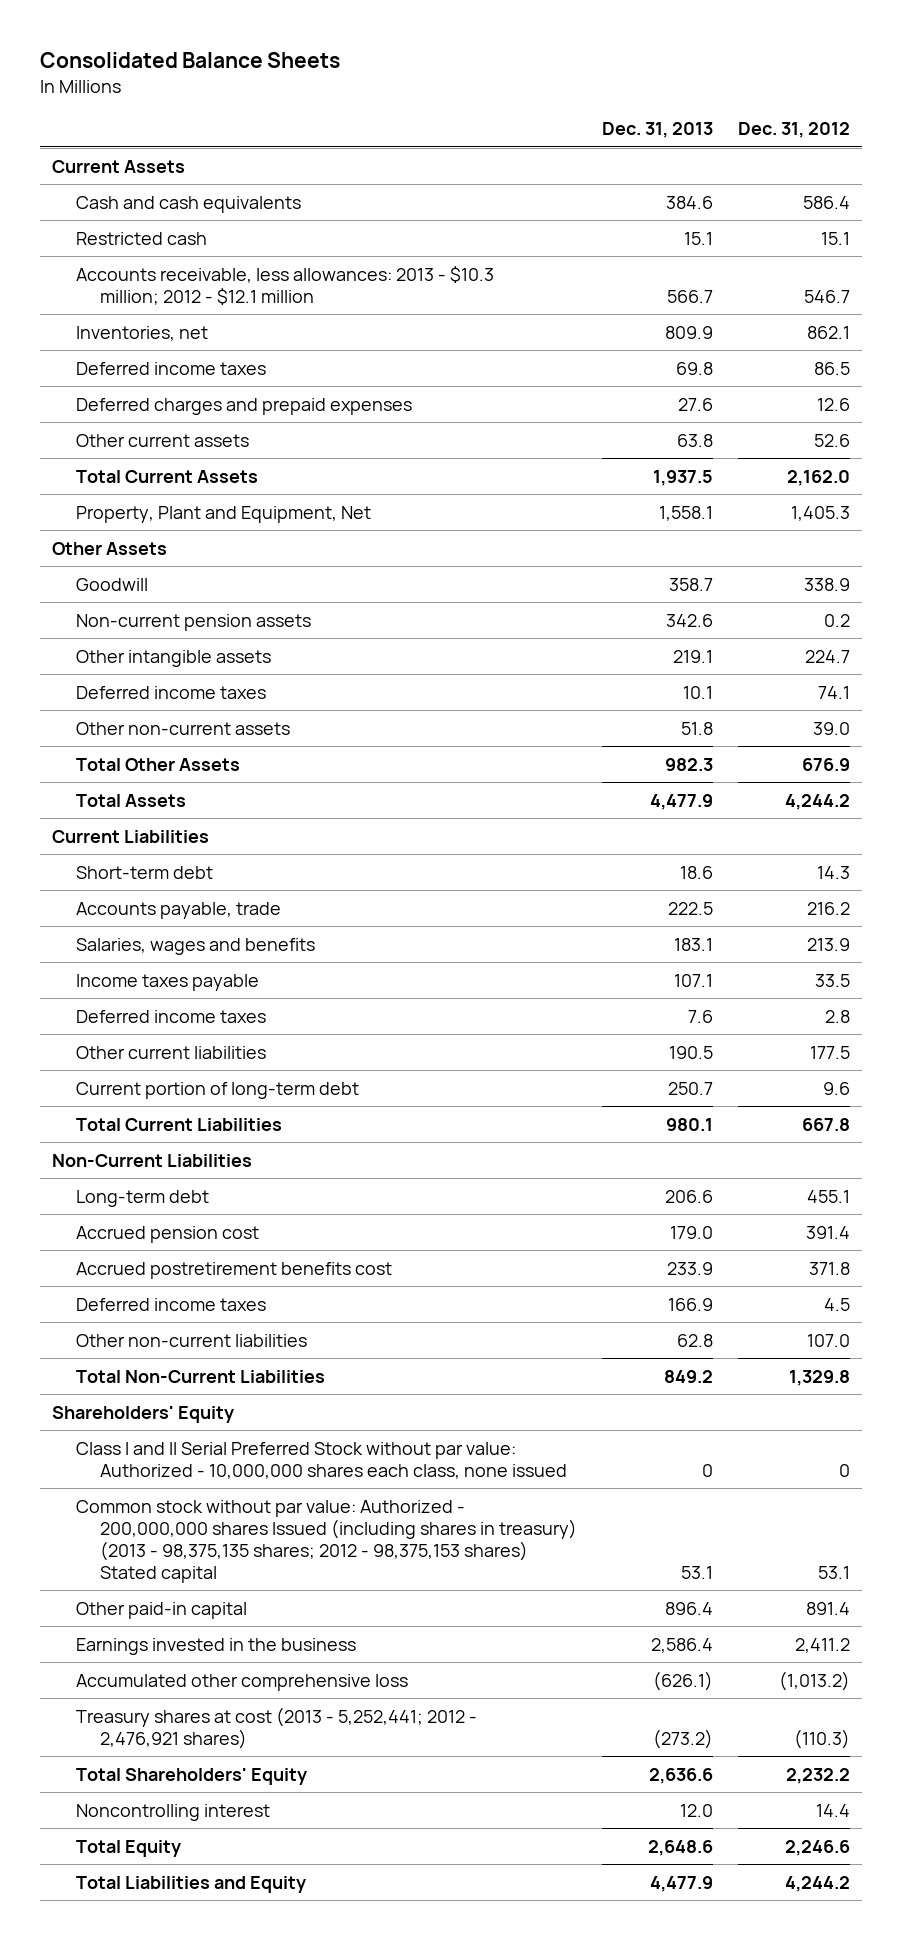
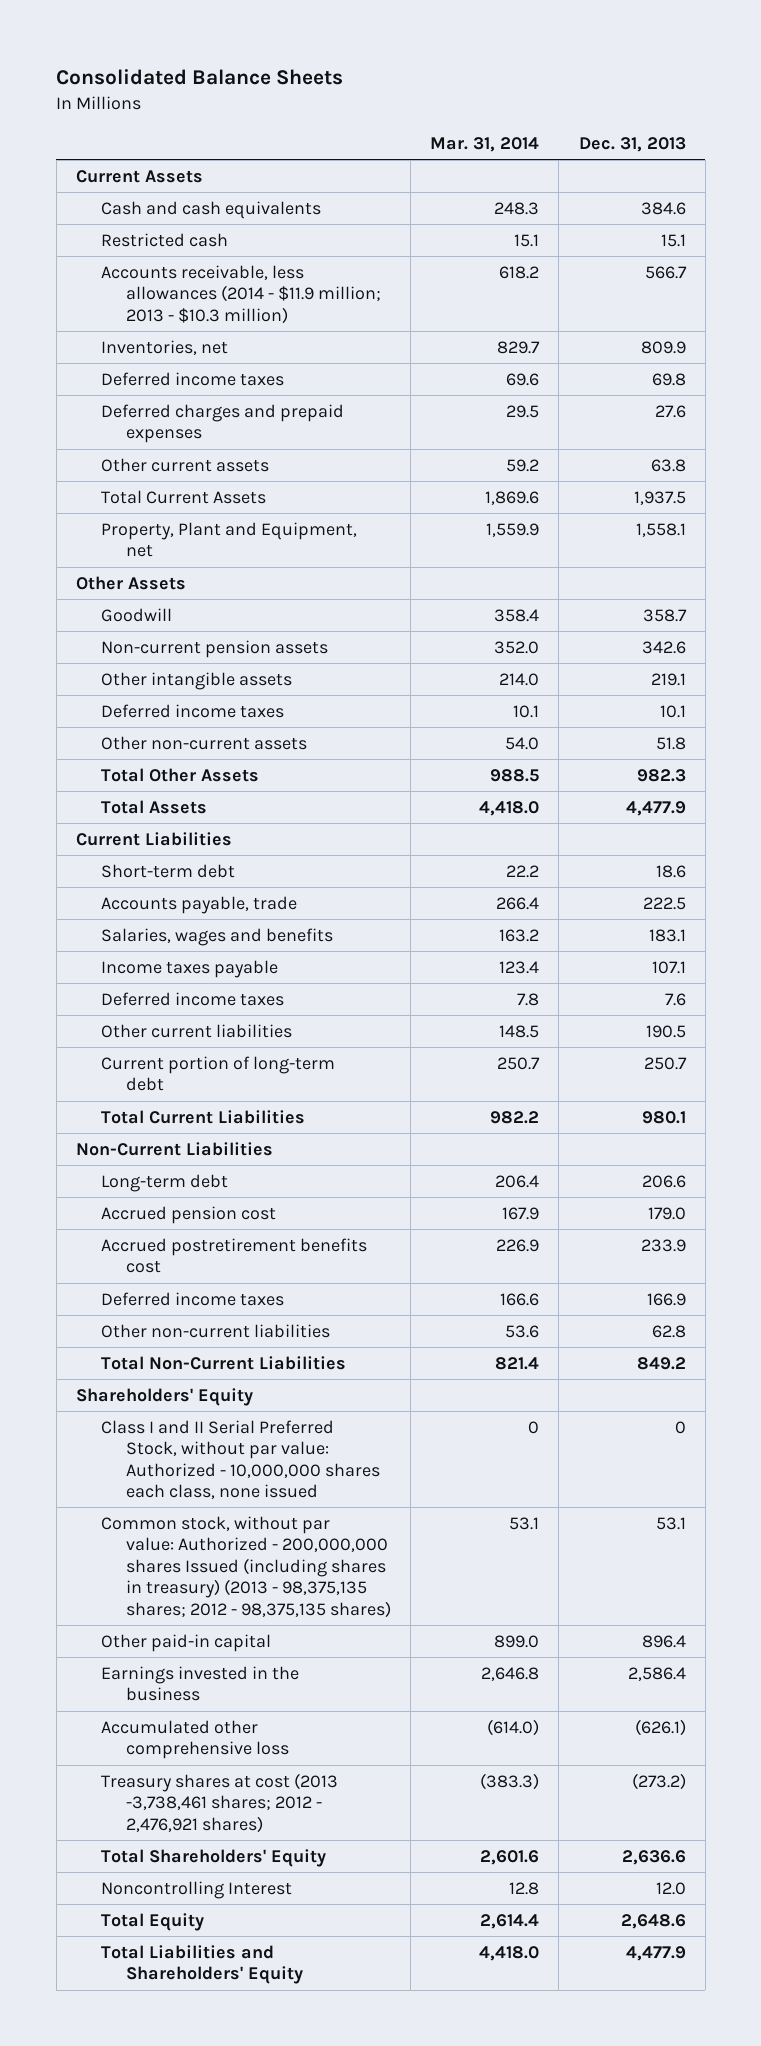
- | Dec. 31, 2013 | Dec. 31, 2012
+ | Mar. 31, 2014 | Dec. 31, 2013
- Accounts receivable, less allowances: 2013 - $10.3 million; 2012 - $12.1 million | 566.7 | 546.7
+ Accounts receivable, less allowances (2014 - $11.9 million; 2013 - $10.3 million) | 618.2 | 566.7
- Property, Plant and Equipment, Net | 1,558.1 | 1,405.3
+ Property, Plant and Equipment, net | 1,559.9 | 1,558.1
- Class I and II Serial Preferred Stock without par value: Authorized - 10,000,000 shares each class, none issued | 0 | 0
- Common stock without par value: Authorized - 200,000,000 shares Issued (including shares in treasury) (2013 - 98,375,135 shares; 2012 - 98,375,153 shares) Stated capital | 53.1 | 53.1
+ Class I and II Serial Preferred Stock, without par value: Authorized - 10,000,000 shares each class, none issued | 0 | 0
+ Common stock, without par value: Authorized - 200,000,000 shares Issued (including shares in treasury) (2013 - 98,375,135 shares; 2012 - 98,375,135 shares) | 53.1 | 53.1
- Treasury shares at cost (2013 - 5,252,441; 2012 - 2,476,921 shares) | (273.2) | (110.3)
+ Treasury shares at cost (2013 -3,738,461 shares; 2012 - 2,476,921 shares) | (383.3) | (273.2)
- Noncontrolling interest | 12.0 | 14.4
+ Noncontrolling Interest | 12.8 | 12.0
- Total Liabilities and Equity | 4,477.9 | 4,244.2
+ Total Liabilities and Shareholders' Equity | 4,418.0 | 4,477.9

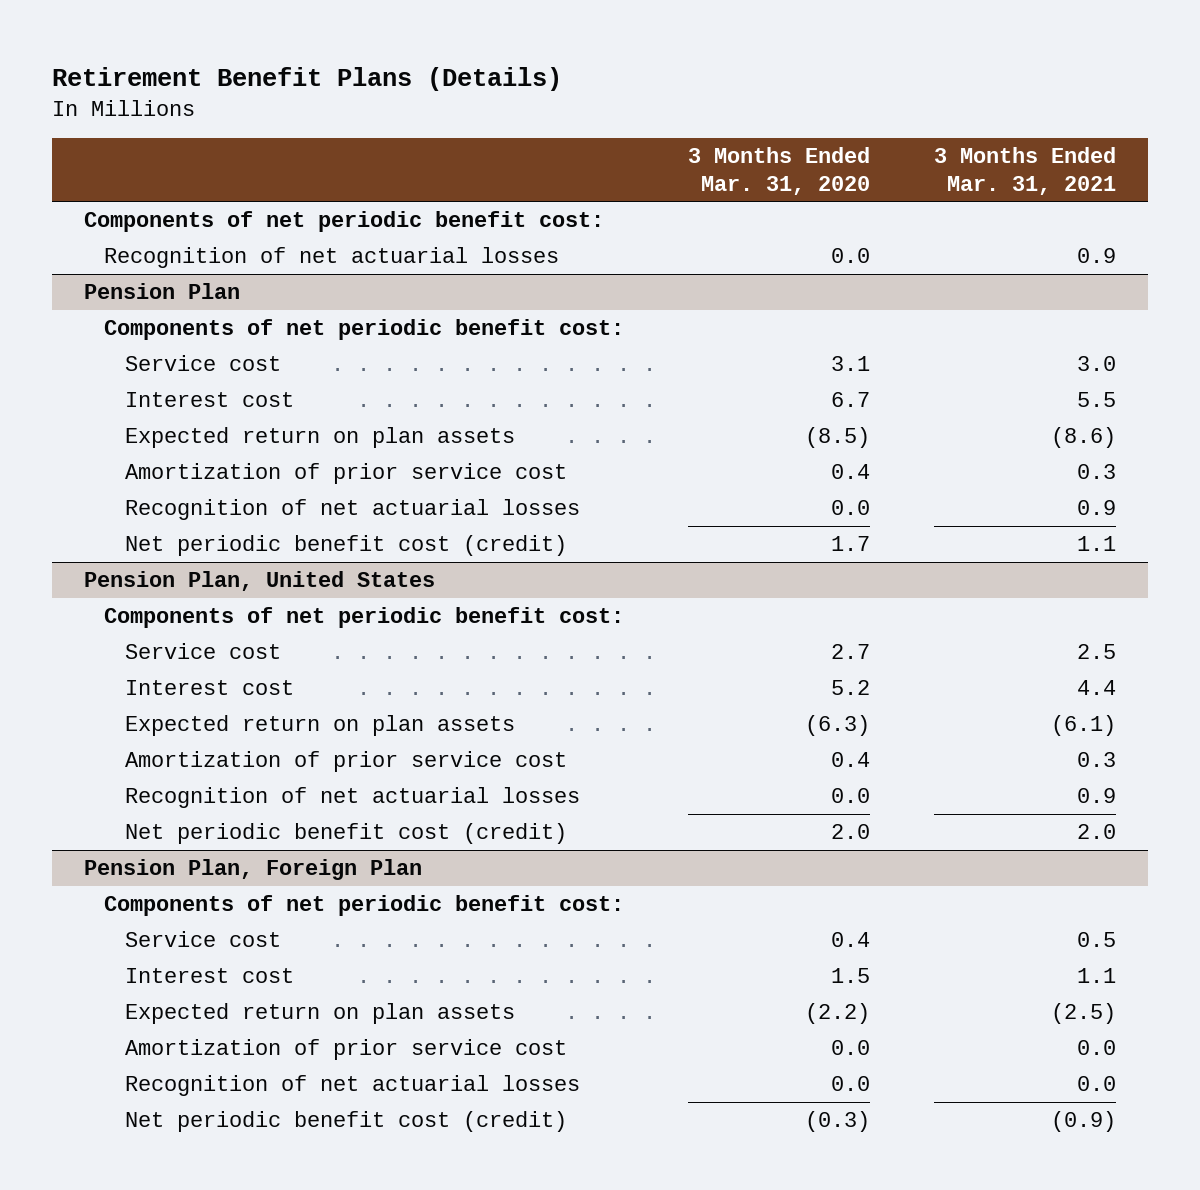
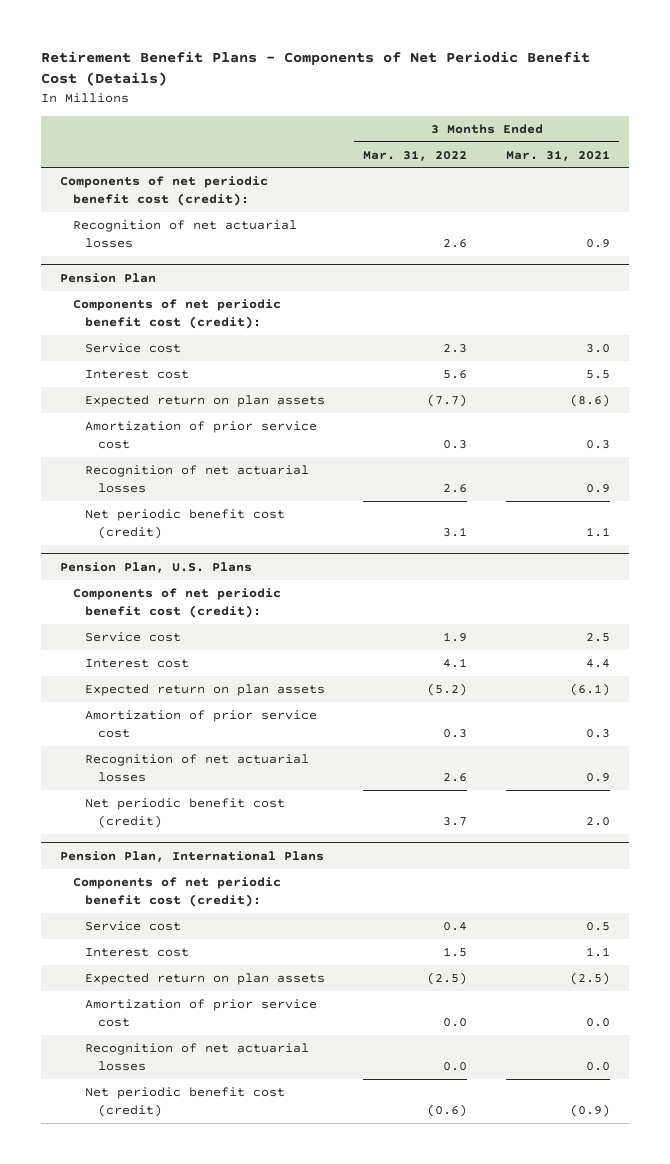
- Retirement Benefit Plans (Details)
+ Retirement Benefit Plans - Components of Net Periodic Benefit Cost (Details)
- | 3 Months Ended Mar. 31, 2020 | 3 Months Ended Mar. 31, 2021
+ | 3 Months Ended Mar. 31, 2022 | 3 Months Ended Mar. 31, 2021
- Components of net periodic benefit cost:
+ Components of net periodic benefit cost (credit):
@ Pension Plan
- Components of net periodic benefit cost:
+ Components of net periodic benefit cost (credit):
- Pension Plan, United States
- Components of net periodic benefit cost:
+ Pension Plan, U.S. Plans
+ Components of net periodic benefit cost (credit):
- Pension Plan, Foreign Plan
- Components of net periodic benefit cost:
+ Pension Plan, International Plans
+ Components of net periodic benefit cost (credit):

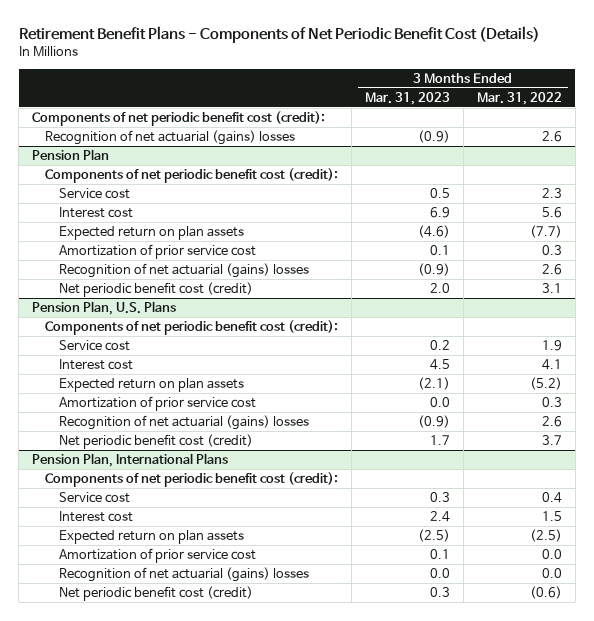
- | 3 Months Ended Mar. 31, 2022 | 3 Months Ended Mar. 31, 2021
+ | 3 Months Ended Mar. 31, 2023 | 3 Months Ended Mar. 31, 2022
- Recognition of net actuarial losses | 2.6 | 0.9
+ Recognition of net actuarial (gains) losses | (0.9) | 2.6
@ Pension Plan
- Recognition of net actuarial losses | 2.6 | 0.9
+ Recognition of net actuarial (gains) losses | (0.9) | 2.6
@ Pension Plan, U.S. Plans
- Recognition of net actuarial losses | 2.6 | 0.9
+ Recognition of net actuarial (gains) losses | (0.9) | 2.6
@ Pension Plan, International Plans
- Recognition of net actuarial losses | 0.0 | 0.0
+ Recognition of net actuarial (gains) losses | 0.0 | 0.0

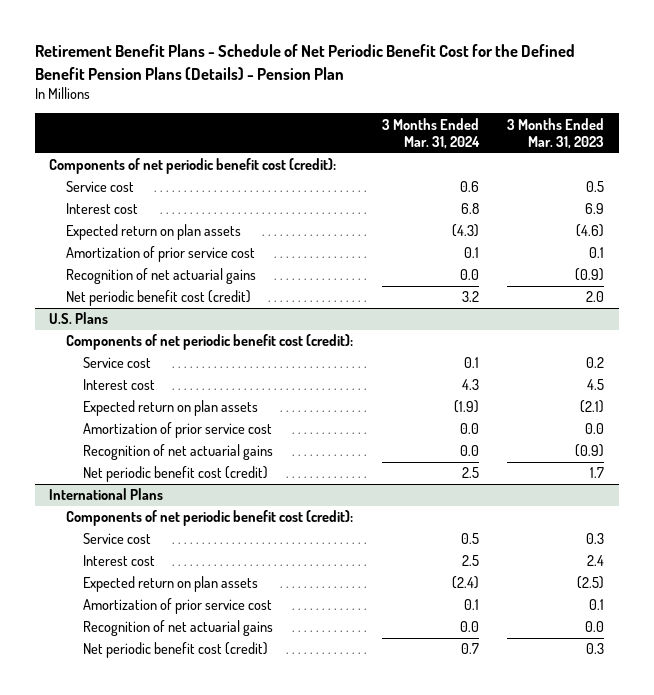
- Retirement Benefit Plans - Components of Net Periodic Benefit Cost (Details)
+ Retirement Benefit Plans - Schedule of Net Periodic Benefit Cost for the Defined Benefit Pension Plans (Details) - Pension Plan
- | 3 Months Ended Mar. 31, 2023 | 3 Months Ended Mar. 31, 2022
+ | 3 Months Ended Mar. 31, 2024 | 3 Months Ended Mar. 31, 2023
- Recognition of net actuarial (gains) losses | (0.9) | 2.6
- Pension Plan
- Components of net periodic benefit cost (credit):
- Recognition of net actuarial (gains) losses | (0.9) | 2.6
+ Recognition of net actuarial gains | 0.0 | (0.9)
- Pension Plan, U.S. Plans
+ U.S. Plans
- Recognition of net actuarial (gains) losses | (0.9) | 2.6
+ Recognition of net actuarial gains | 0.0 | (0.9)
- Pension Plan, International Plans
+ International Plans
- Recognition of net actuarial (gains) losses | 0.0 | 0.0
+ Recognition of net actuarial gains | 0.0 | 0.0

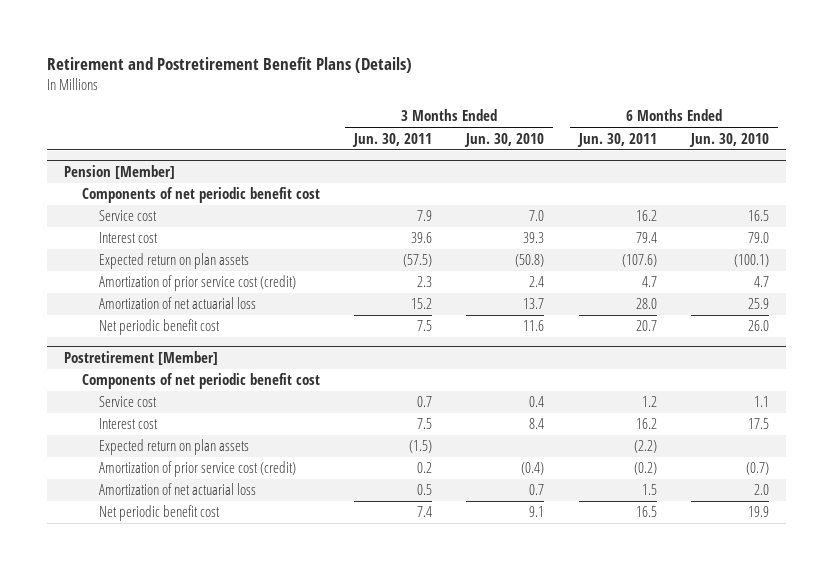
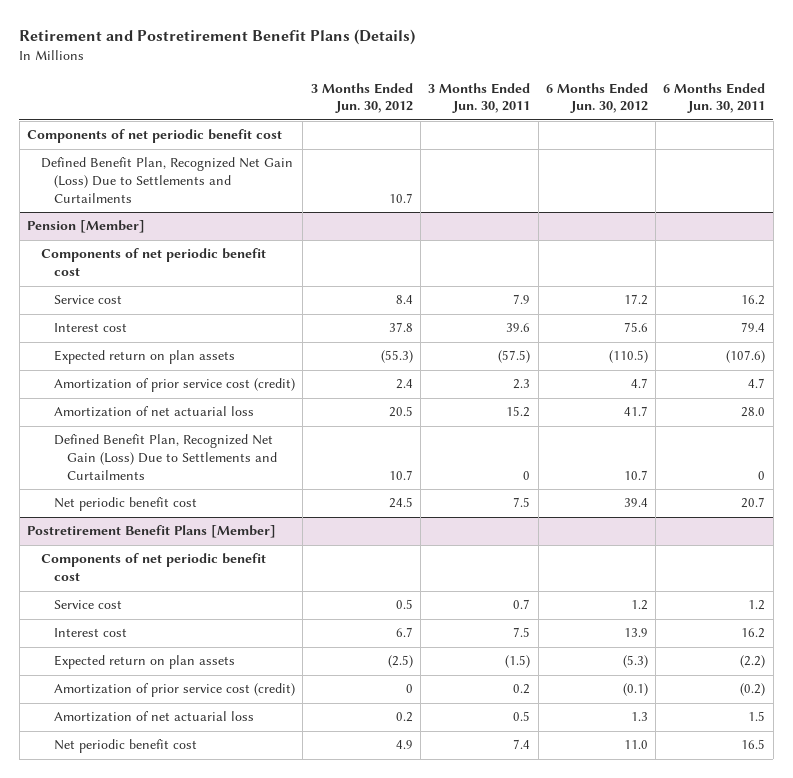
- | 3 Months Ended Jun. 30, 2011 | 3 Months Ended Jun. 30, 2010 | 6 Months Ended Jun. 30, 2011 | 6 Months Ended Jun. 30, 2010
+ | 3 Months Ended Jun. 30, 2012 | 3 Months Ended Jun. 30, 2011 | 6 Months Ended Jun. 30, 2012 | 6 Months Ended Jun. 30, 2011
+ Components of net periodic benefit cost
+ Defined Benefit Plan, Recognized Net Gain (Loss) Due to Settlements and Curtailments | 10.7 | | |
@ Pension [Member]
+ Defined Benefit Plan, Recognized Net Gain (Loss) Due to Settlements and Curtailments | 10.7 | 0 | 10.7 | 0
- Postretirement [Member]
+ Postretirement Benefit Plans [Member]

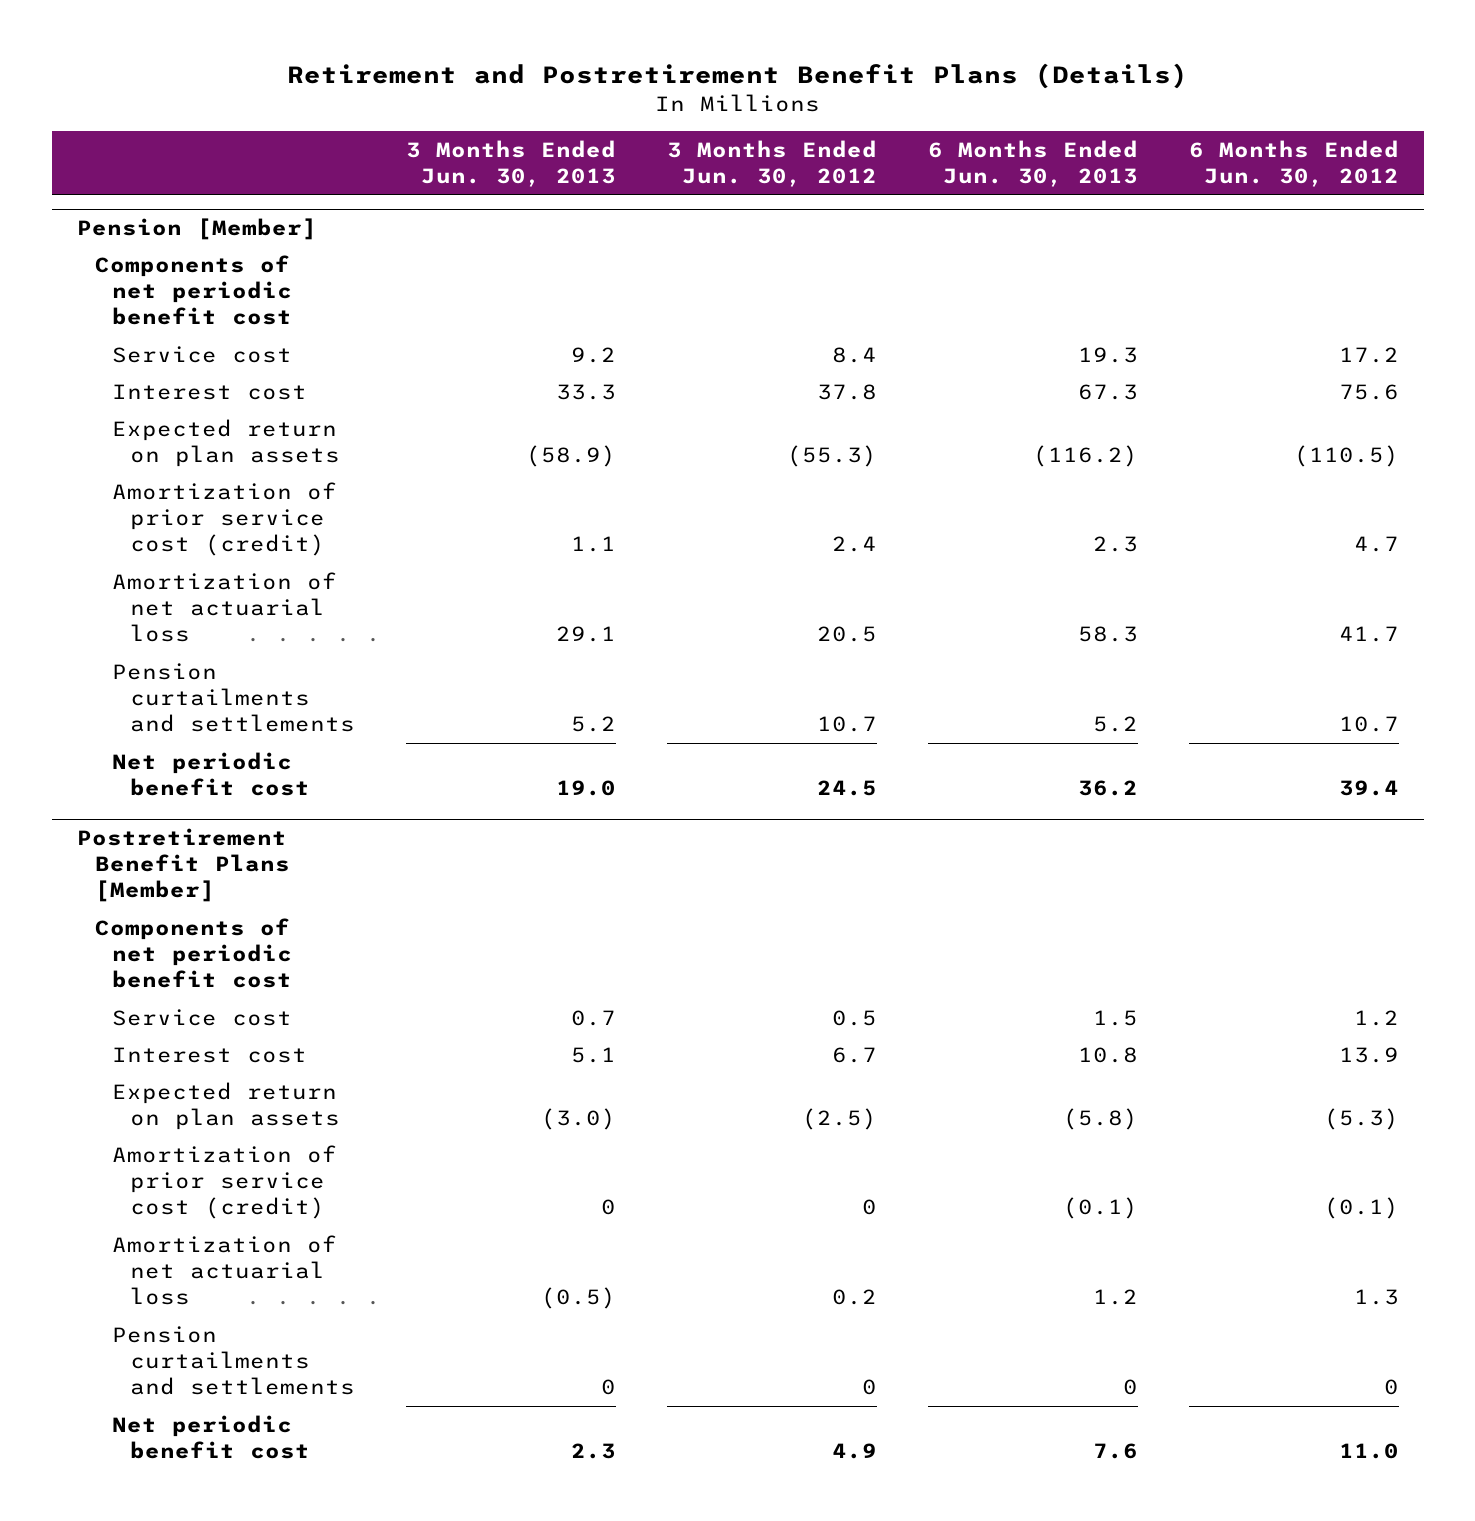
- | 3 Months Ended Jun. 30, 2012 | 3 Months Ended Jun. 30, 2011 | 6 Months Ended Jun. 30, 2012 | 6 Months Ended Jun. 30, 2011
+ | 3 Months Ended Jun. 30, 2013 | 3 Months Ended Jun. 30, 2012 | 6 Months Ended Jun. 30, 2013 | 6 Months Ended Jun. 30, 2012
- Components of net periodic benefit cost
- Defined Benefit Plan, Recognized Net Gain (Loss) Due to Settlements and Curtailments | 10.7 | | |
@ Pension [Member]
- Defined Benefit Plan, Recognized Net Gain (Loss) Due to Settlements and Curtailments | 10.7 | 0 | 10.7 | 0
+ Pension curtailments and settlements | 5.2 | 10.7 | 5.2 | 10.7
@ Postretirement Benefit Plans [Member]
+ Pension curtailments and settlements | 0 | 0 | 0 | 0

